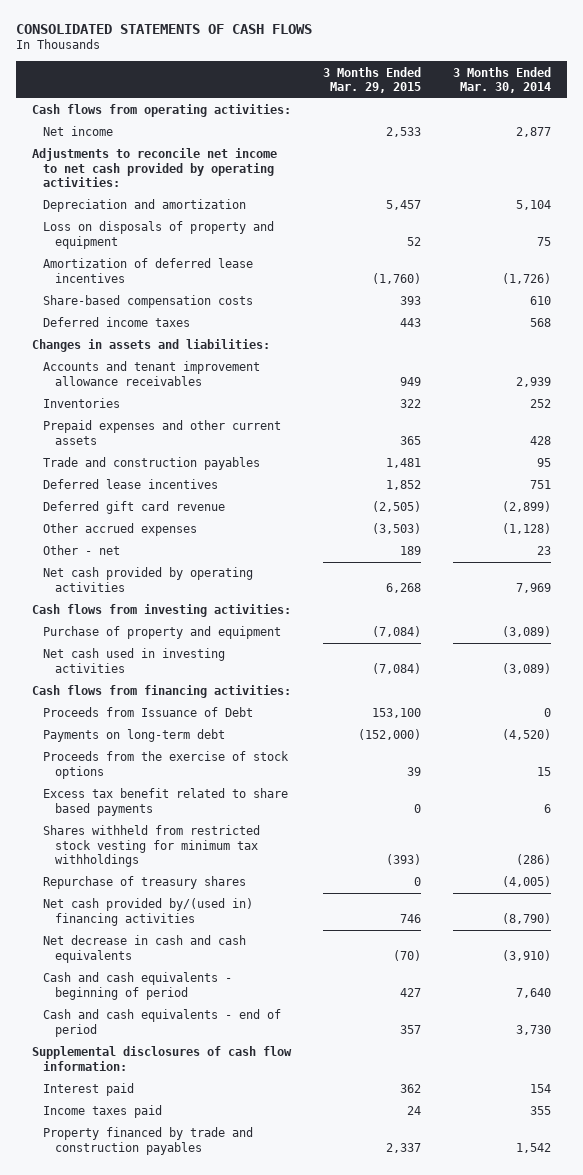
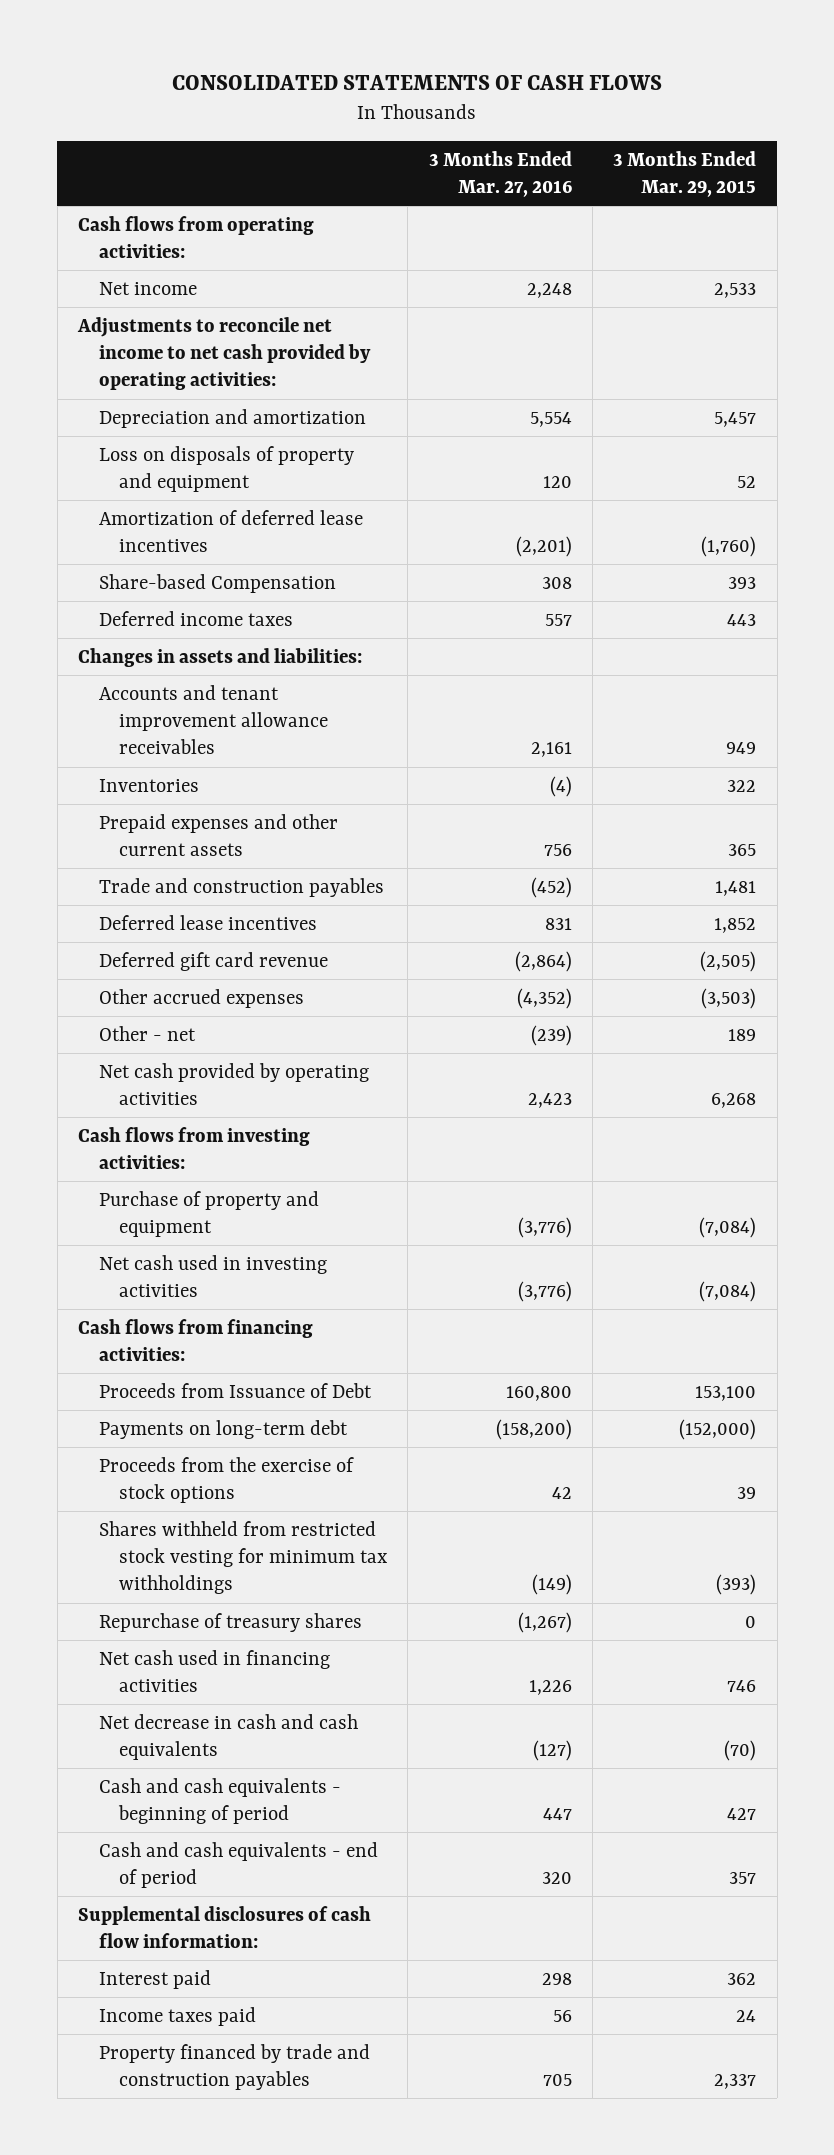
- | 3 Months Ended Mar. 29, 2015 | 3 Months Ended Mar. 30, 2014
+ | 3 Months Ended Mar. 27, 2016 | 3 Months Ended Mar. 29, 2015
- Share-based compensation costs | 393 | 610
+ Share-based Compensation | 308 | 393
- Excess tax benefit related to share based payments | 0 | 6
- Net cash provided by/(used in) financing activities | 746 | (8,790)
+ Net cash used in financing activities | 1,226 | 746

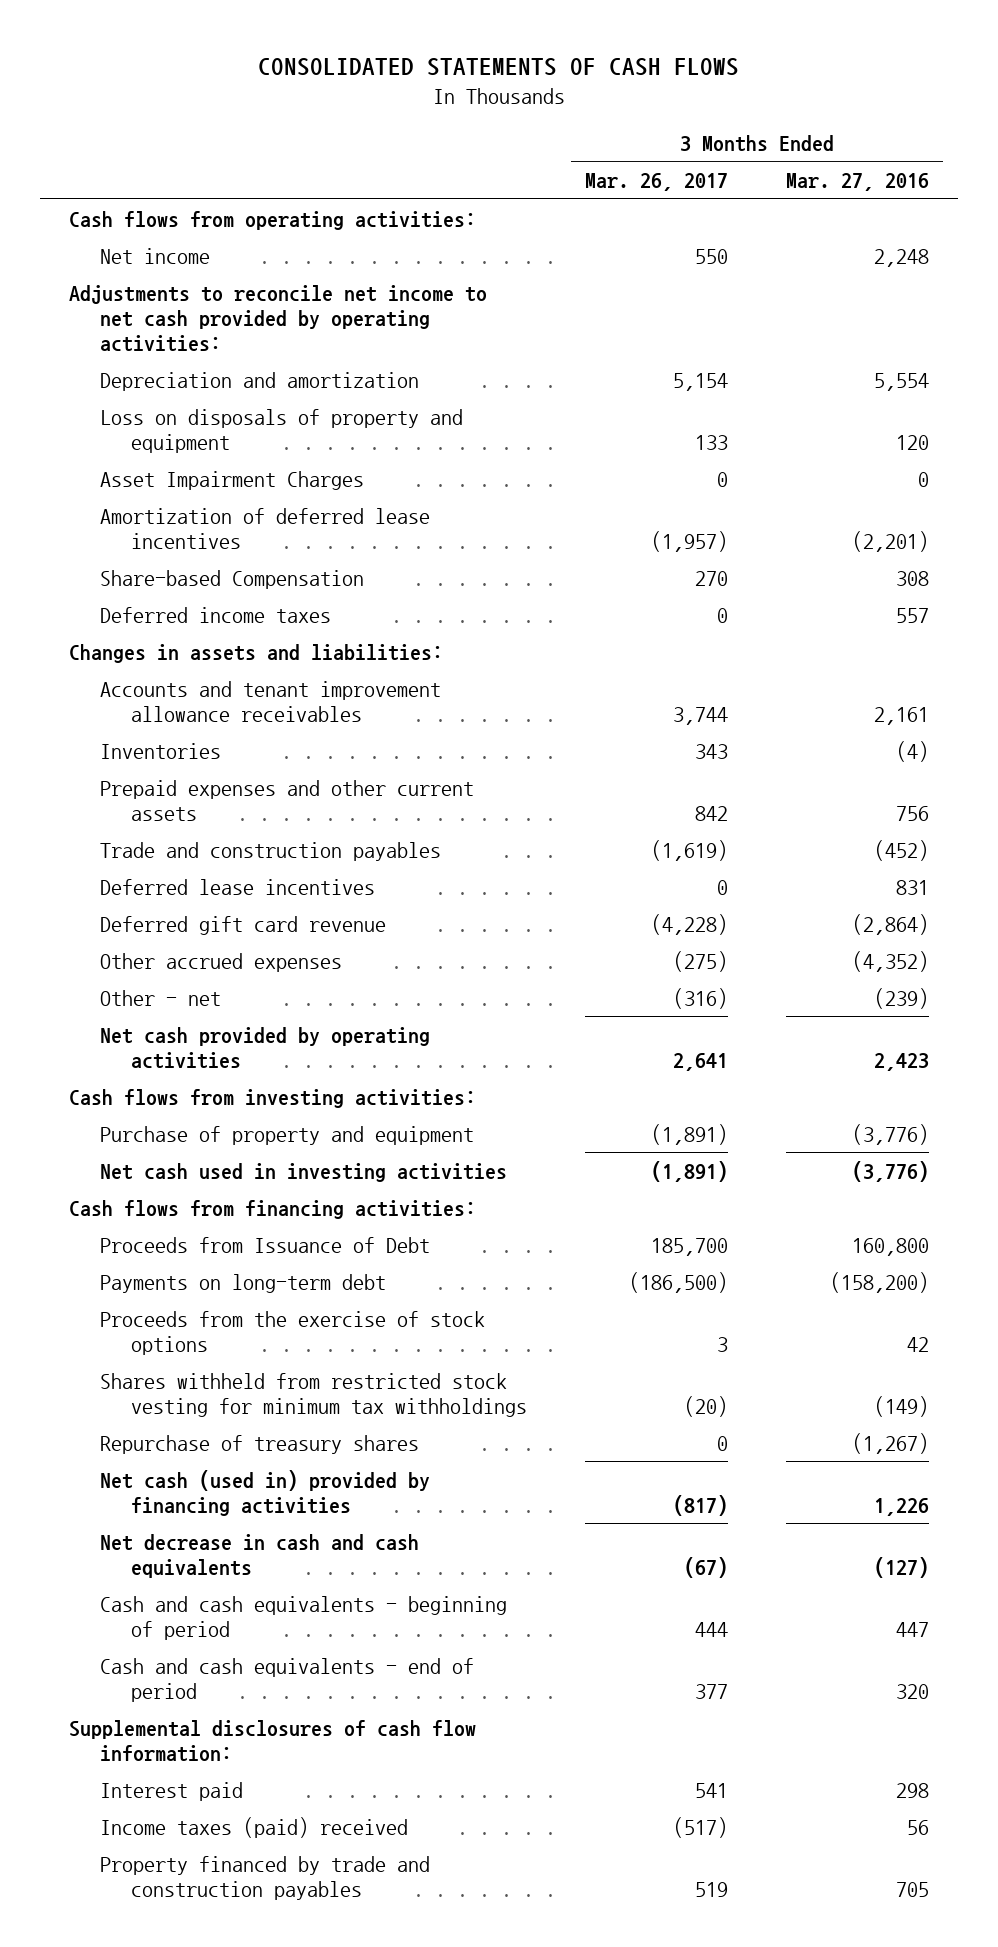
- | 3 Months Ended Mar. 27, 2016 | 3 Months Ended Mar. 29, 2015
+ | 3 Months Ended Mar. 26, 2017 | 3 Months Ended Mar. 27, 2016
+ Asset Impairment Charges | 0 | 0
- Net cash used in financing activities | 1,226 | 746
+ Net cash (used in) provided by financing activities | (817) | 1,226
- Income taxes paid | 56 | 24
+ Income taxes (paid) received | (517) | 56

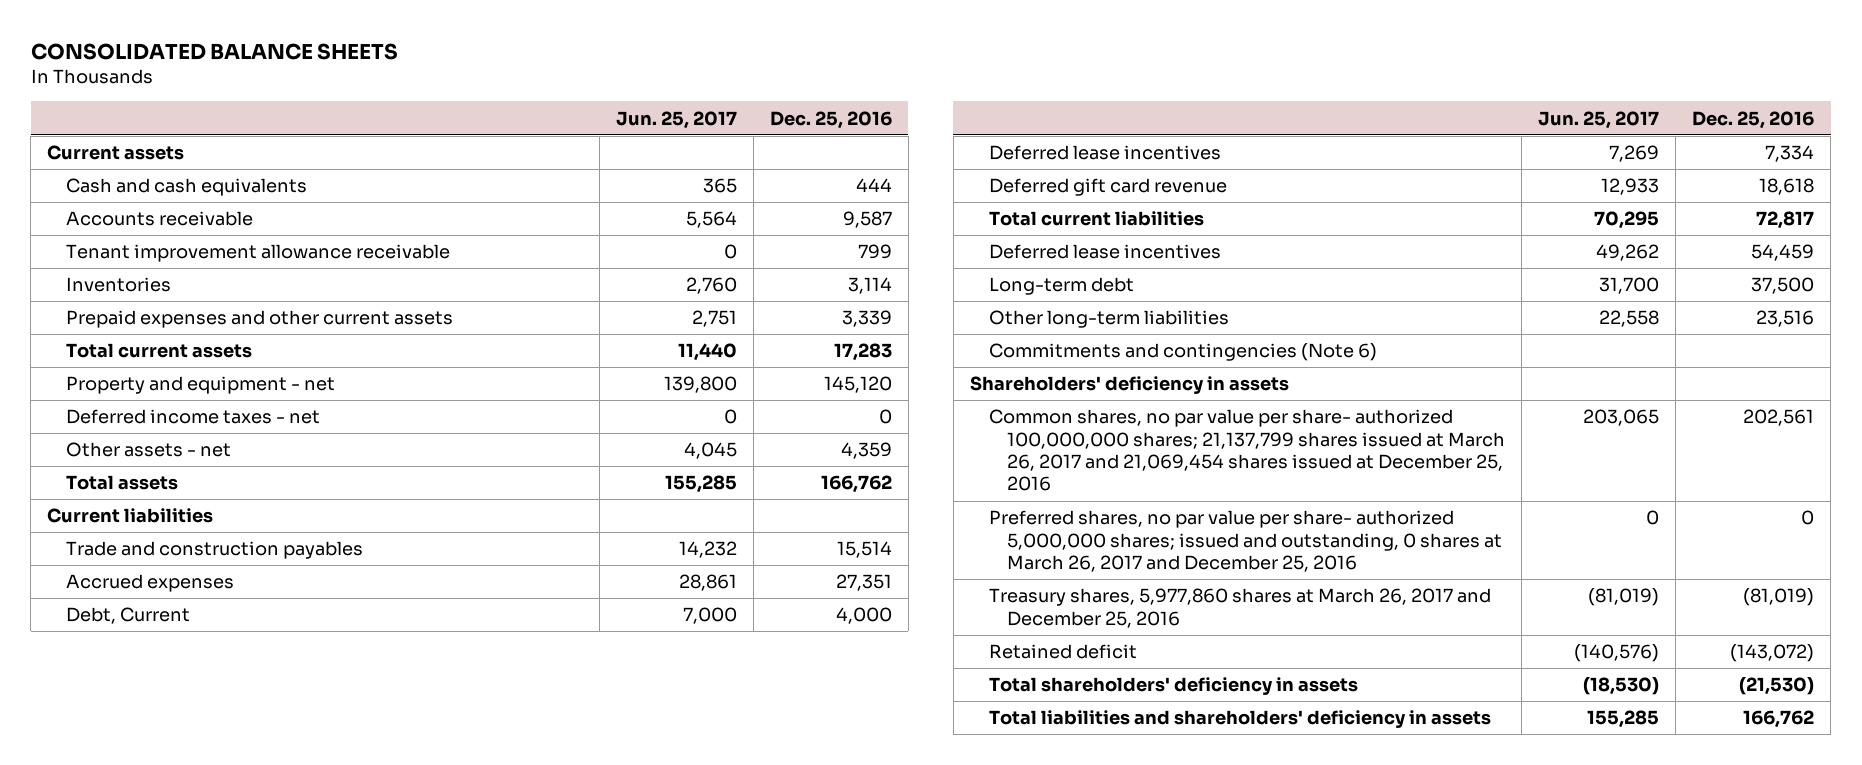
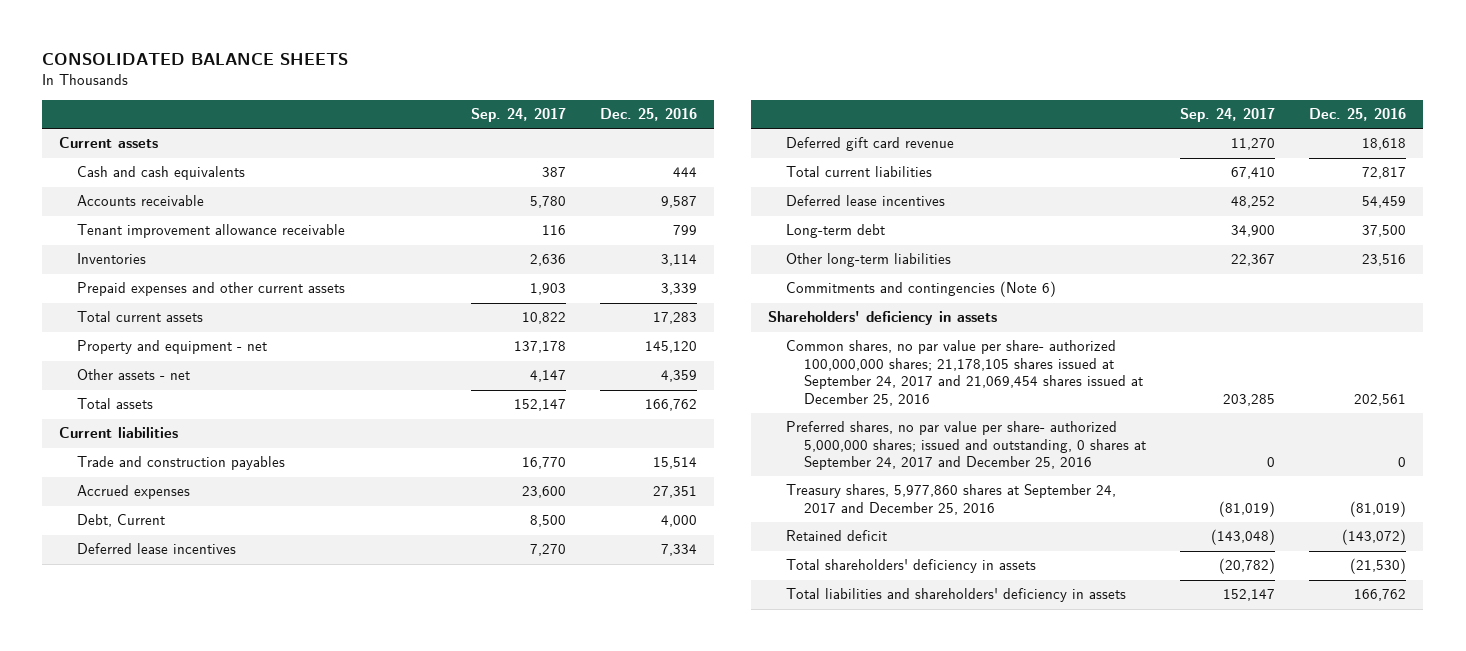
- | Jun. 25, 2017 | Dec. 25, 2016
+ | Sep. 24, 2017 | Dec. 25, 2016
- Deferred income taxes - net | 0 | 0
- Common shares, no par value per share- authorized 100,000,000 shares; 21,137,799 shares issued at March 26, 2017 and 21,069,454 shares issued at December 25, 2016 | 203,065 | 202,561
- Preferred shares, no par value per share- authorized 5,000,000 shares; issued and outstanding, 0 shares at March 26, 2017 and December 25, 2016 | 0 | 0
- Treasury shares, 5,977,860 shares at March 26, 2017 and December 25, 2016 | (81,019) | (81,019)
+ Common shares, no par value per share- authorized 100,000,000 shares; 21,178,105 shares issued at September 24, 2017 and 21,069,454 shares issued at December 25, 2016 | 203,285 | 202,561
+ Preferred shares, no par value per share- authorized 5,000,000 shares; issued and outstanding, 0 shares at September 24, 2017 and December 25, 2016 | 0 | 0
+ Treasury shares, 5,977,860 shares at September 24, 2017 and December 25, 2016 | (81,019) | (81,019)

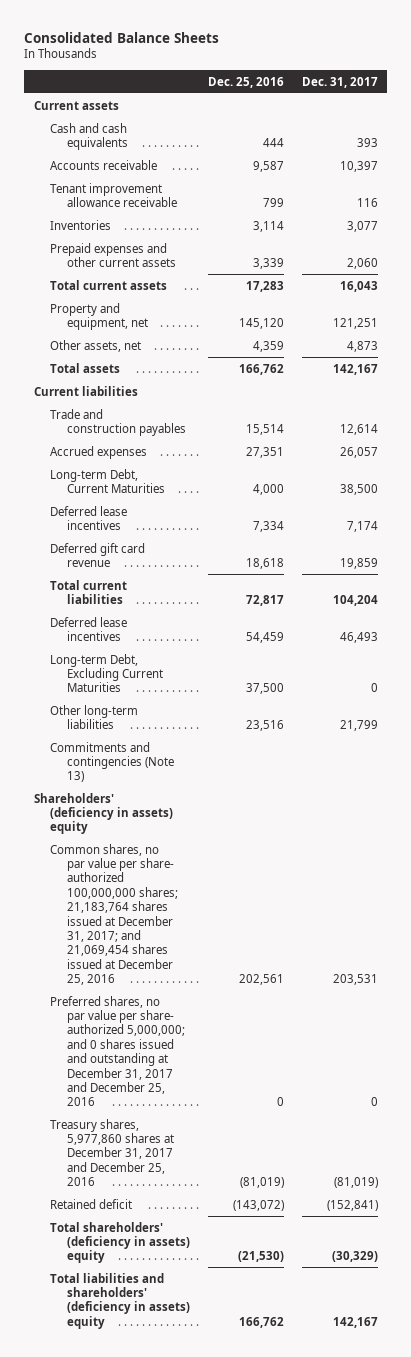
- CONSOLIDATED BALANCE SHEETS
+ Consolidated Balance Sheets
- | Sep. 24, 2017 | Dec. 25, 2016
+ | Dec. 25, 2016 | Dec. 31, 2017
- Property and equipment - net | 137,178 | 145,120
- Other assets - net | 4,147 | 4,359
+ Property and equipment, net | 145,120 | 121,251
+ Other assets, net | 4,359 | 4,873
- Debt, Current | 8,500 | 4,000
+ Long-term Debt, Current Maturities | 4,000 | 38,500
- Long-term debt | 34,900 | 37,500
+ Long-term Debt, Excluding Current Maturities | 37,500 | 0
- Commitments and contingencies (Note 6)
- Shareholders' deficiency in assets
- Common shares, no par value per share- authorized 100,000,000 shares; 21,178,105 shares issued at September 24, 2017 and 21,069,454 shares issued at December 25, 2016 | 203,285 | 202,561
- Preferred shares, no par value per share- authorized 5,000,000 shares; issued and outstanding, 0 shares at September 24, 2017 and December 25, 2016 | 0 | 0
- Treasury shares, 5,977,860 shares at September 24, 2017 and December 25, 2016 | (81,019) | (81,019)
+ Commitments and contingencies (Note 13)
+ Shareholders' (deficiency in assets) equity
+ Common shares, no par value per share- authorized 100,000,000 shares; 21,183,764 shares issued at December 31, 2017; and 21,069,454 shares issued at December 25, 2016 | 202,561 | 203,531
+ Preferred shares, no par value per share- authorized 5,000,000; and 0 shares issued and outstanding at December 31, 2017 and December 25, 2016 | 0 | 0
+ Treasury shares, 5,977,860 shares at December 31, 2017 and December 25, 2016 | (81,019) | (81,019)
- Total shareholders' deficiency in assets | (20,782) | (21,530)
- Total liabilities and shareholders' deficiency in assets | 152,147 | 166,762
+ Total shareholders' (deficiency in assets) equity | (21,530) | (30,329)
+ Total liabilities and shareholders' (deficiency in assets) equity | 166,762 | 142,167

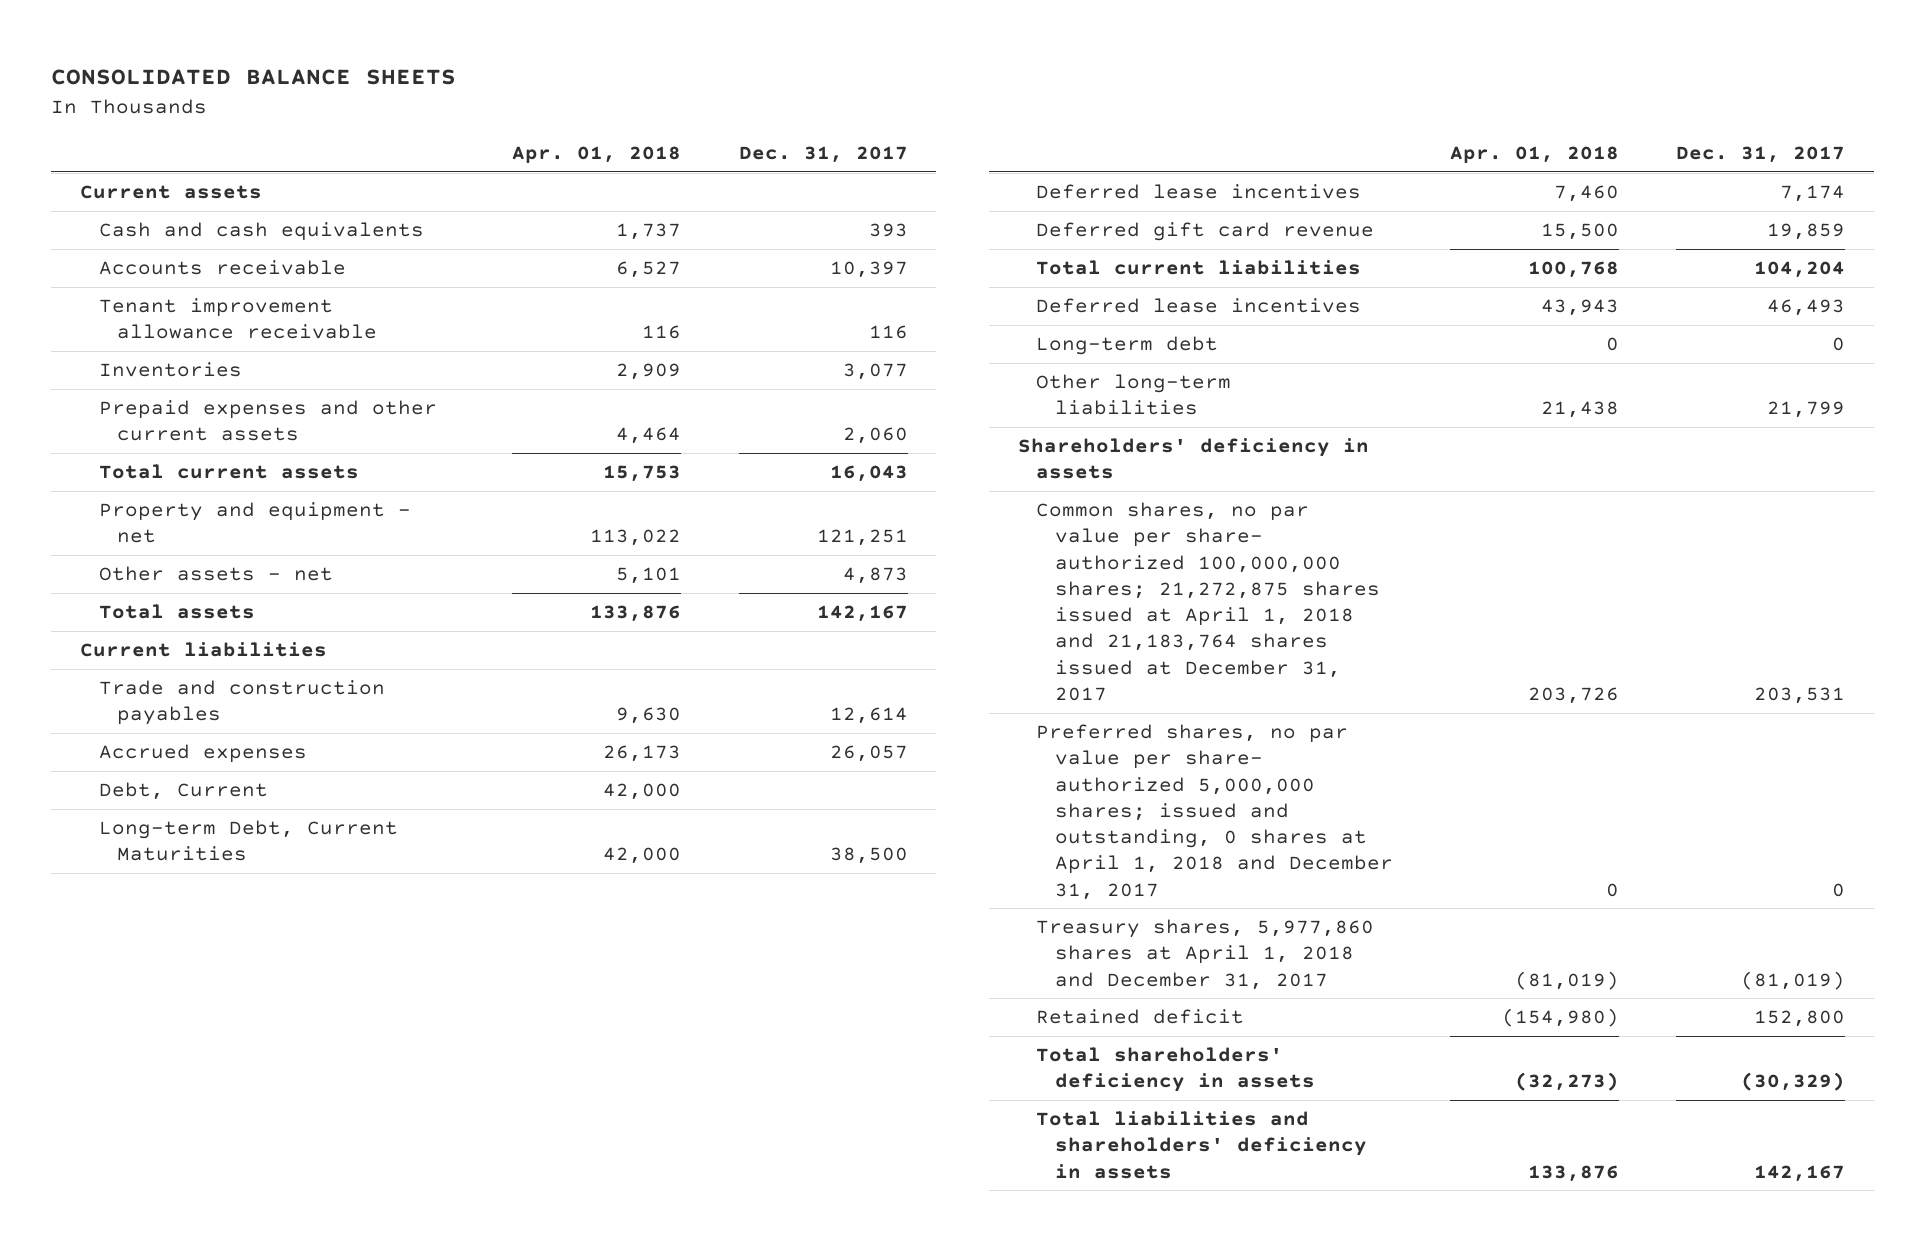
- Consolidated Balance Sheets
+ CONSOLIDATED BALANCE SHEETS
- | Dec. 25, 2016 | Dec. 31, 2017
+ | Apr. 01, 2018 | Dec. 31, 2017
- Property and equipment, net | 145,120 | 121,251
- Other assets, net | 4,359 | 4,873
+ Property and equipment - net | 113,022 | 121,251
+ Other assets - net | 5,101 | 4,873
+ Debt, Current | 42,000 |
- Long-term Debt, Excluding Current Maturities | 37,500 | 0
+ Long-term debt | 0 | 0
- Commitments and contingencies (Note 13)
- Shareholders' (deficiency in assets) equity
- Common shares, no par value per share- authorized 100,000,000 shares; 21,183,764 shares issued at December 31, 2017; and 21,069,454 shares issued at December 25, 2016 | 202,561 | 203,531
- Preferred shares, no par value per share- authorized 5,000,000; and 0 shares issued and outstanding at December 31, 2017 and December 25, 2016 | 0 | 0
- Treasury shares, 5,977,860 shares at December 31, 2017 and December 25, 2016 | (81,019) | (81,019)
- Retained deficit | (143,072) | (152,841)
- Total shareholders' (deficiency in assets) equity | (21,530) | (30,329)
- Total liabilities and shareholders' (deficiency in assets) equity | 166,762 | 142,167
+ Shareholders' deficiency in assets
+ Common shares, no par value per share- authorized 100,000,000 shares; 21,272,875 shares issued at April 1, 2018 and 21,183,764 shares issued at December 31, 2017 | 203,726 | 203,531
+ Preferred shares, no par value per share- authorized 5,000,000 shares; issued and outstanding, 0 shares at April 1, 2018 and December 31, 2017 | 0 | 0
+ Treasury shares, 5,977,860 shares at April 1, 2018 and December 31, 2017 | (81,019) | (81,019)
+ Retained deficit | (154,980) | 152,800
+ Total shareholders' deficiency in assets | (32,273) | (30,329)
+ Total liabilities and shareholders' deficiency in assets | 133,876 | 142,167

